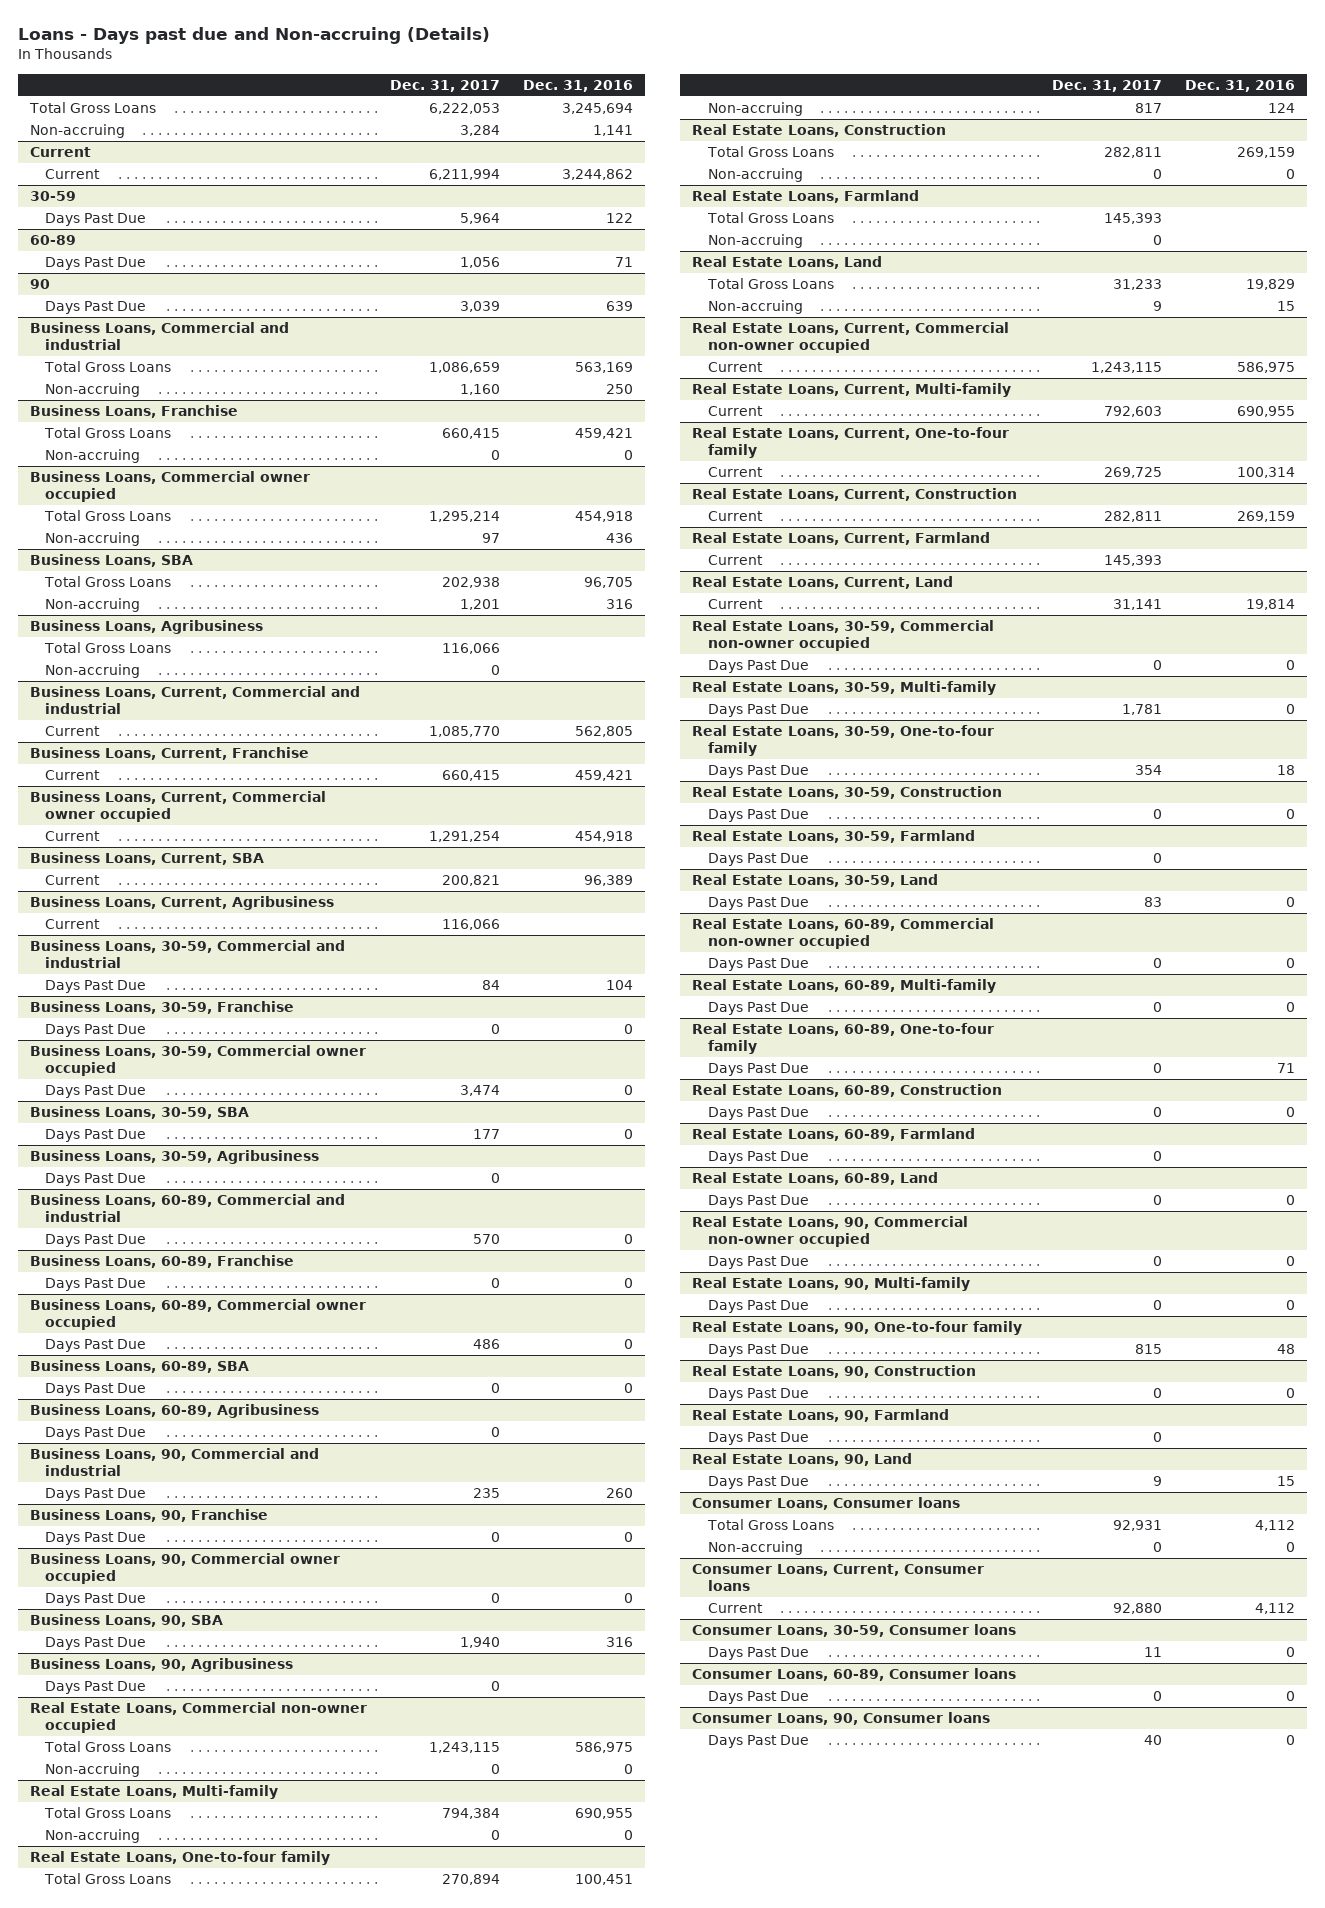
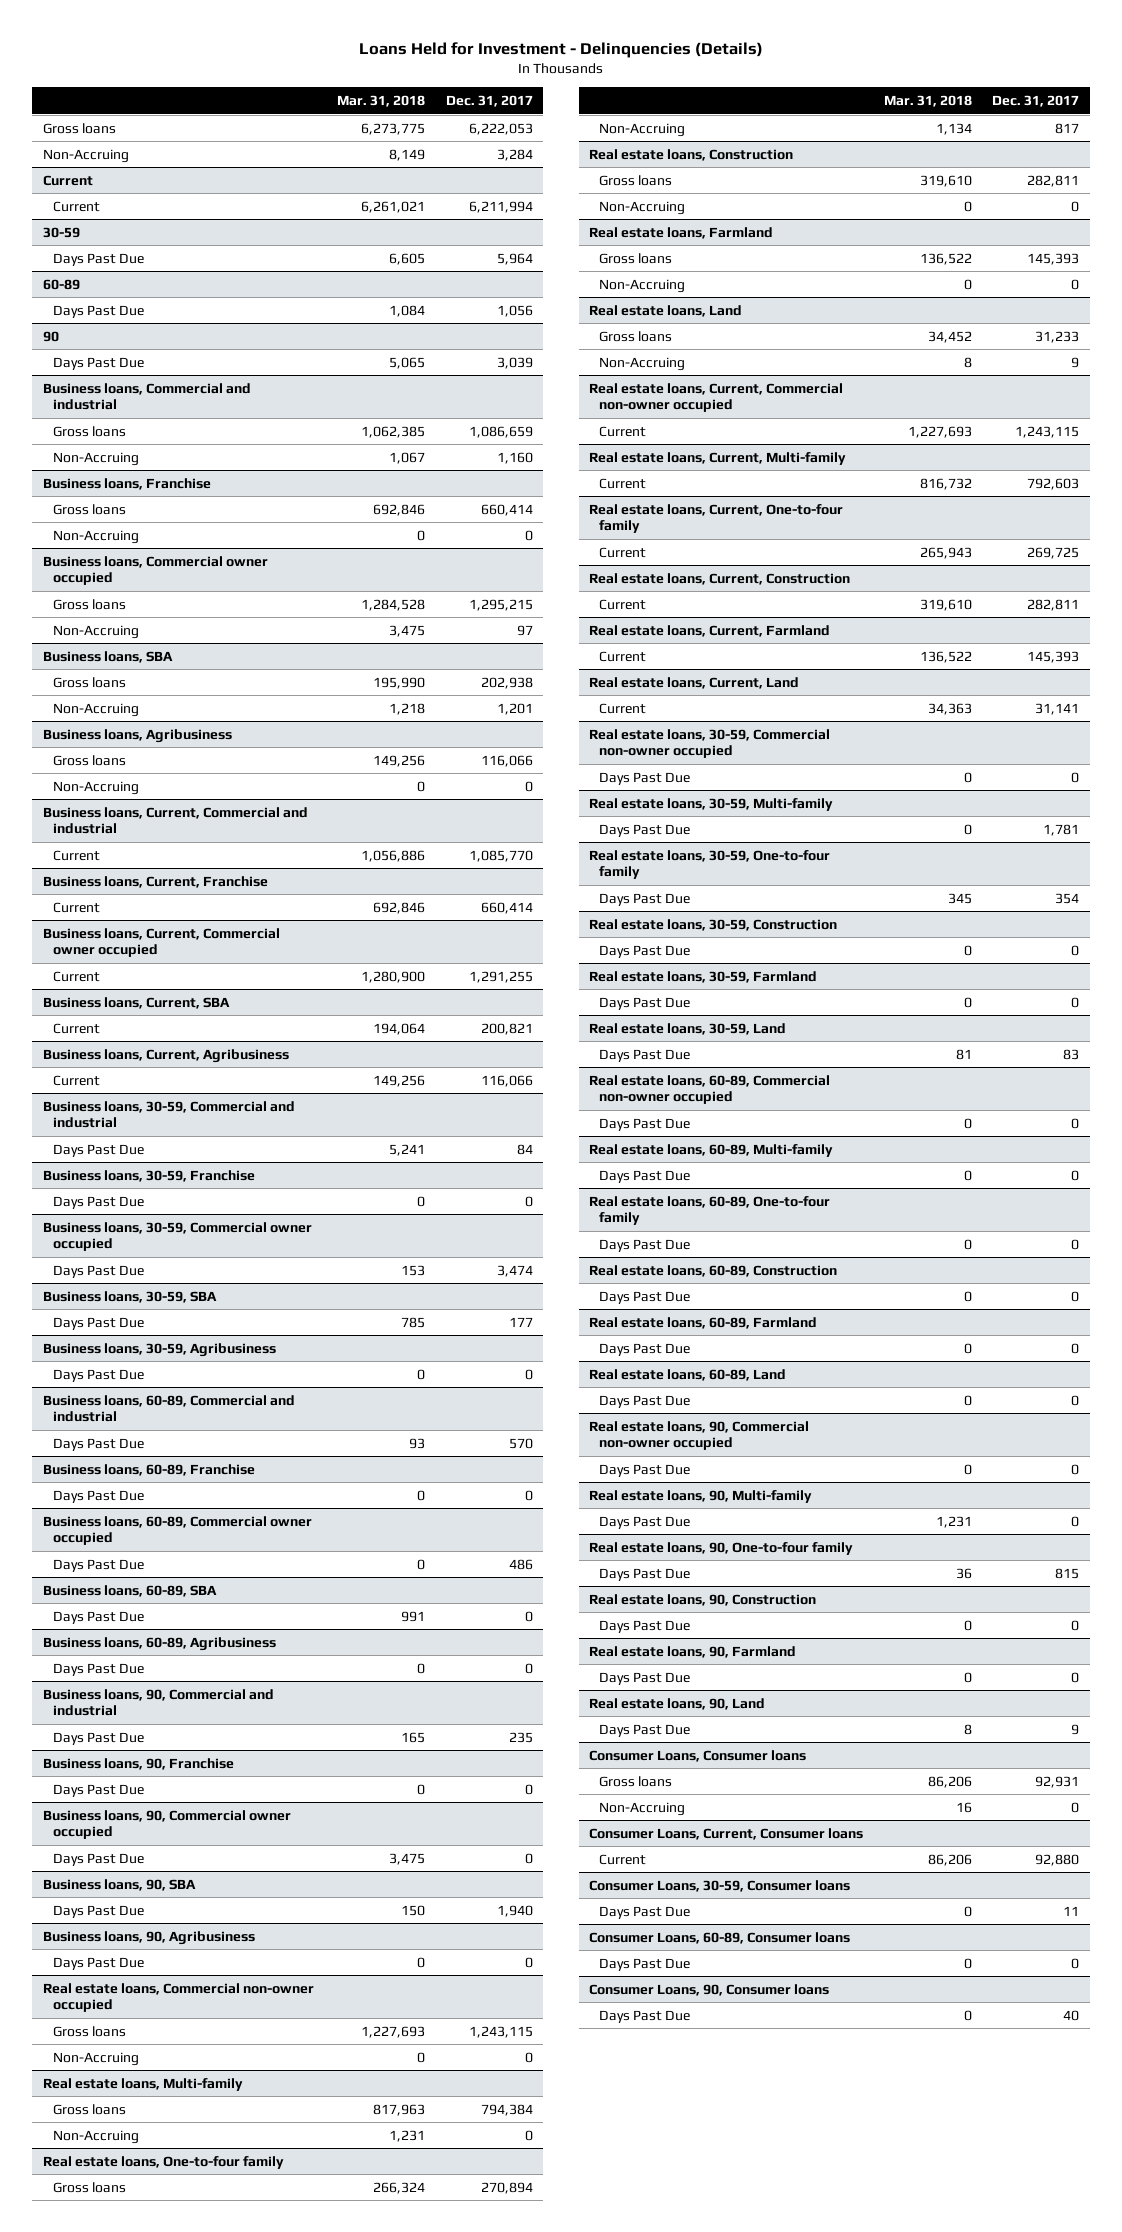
- Loans - Days past due and Non-accruing (Details)
+ Loans Held for Investment - Delinquencies (Details)
- | Dec. 31, 2017 | Dec. 31, 2016
+ | Mar. 31, 2018 | Dec. 31, 2017
- Total Gross Loans | 6,222,053 | 3,245,694
- Non-accruing | 3,284 | 1,141
+ Gross loans | 6,273,775 | 6,222,053
+ Non-Accruing | 8,149 | 3,284
- Business Loans, Commercial and industrial
- Total Gross Loans | 1,086,659 | 563,169
- Non-accruing | 1,160 | 250
- Business Loans, Franchise
- Total Gross Loans | 660,415 | 459,421
- Non-accruing | 0 | 0
- Business Loans, Commercial owner occupied
- Total Gross Loans | 1,295,214 | 454,918
- Non-accruing | 97 | 436
- Business Loans, SBA
- Total Gross Loans | 202,938 | 96,705
- Non-accruing | 1,201 | 316
- Business Loans, Agribusiness
- Total Gross Loans | 116,066 |
- Non-accruing | 0 |
- Business Loans, Current, Commercial and industrial
+ Business loans, Commercial and industrial
+ Gross loans | 1,062,385 | 1,086,659
+ Non-Accruing | 1,067 | 1,160
+ Business loans, Franchise
+ Gross loans | 692,846 | 660,414
+ Non-Accruing | 0 | 0
+ Business loans, Commercial owner occupied
+ Gross loans | 1,284,528 | 1,295,215
+ Non-Accruing | 3,475 | 97
+ Business loans, SBA
+ Gross loans | 195,990 | 202,938
+ Non-Accruing | 1,218 | 1,201
+ Business loans, Agribusiness
+ Gross loans | 149,256 | 116,066
+ Non-Accruing | 0 | 0
+ Business loans, Current, Commercial and industrial
- Business Loans, Current, Franchise
- Current | 660,415 | 459,421
- Business Loans, Current, Commercial owner occupied
- Current | 1,291,254 | 454,918
- Business Loans, Current, SBA
+ Business loans, Current, Franchise
+ Current | 692,846 | 660,414
+ Business loans, Current, Commercial owner occupied
+ Current | 1,280,900 | 1,291,255
+ Business loans, Current, SBA
- Business Loans, Current, Agribusiness
+ Business loans, Current, Agribusiness
- Business Loans, 30-59, Commercial and industrial
+ Business loans, 30-59, Commercial and industrial
- Business Loans, 30-59, Franchise
+ Business loans, 30-59, Franchise
- Business Loans, 30-59, Commercial owner occupied
+ Business loans, 30-59, Commercial owner occupied
- Business Loans, 30-59, SBA
+ Business loans, 30-59, SBA
- Business Loans, 30-59, Agribusiness
+ Business loans, 30-59, Agribusiness
- Business Loans, 60-89, Commercial and industrial
+ Business loans, 60-89, Commercial and industrial
- Business Loans, 60-89, Franchise
+ Business loans, 60-89, Franchise
- Business Loans, 60-89, Commercial owner occupied
+ Business loans, 60-89, Commercial owner occupied
- Business Loans, 60-89, SBA
+ Business loans, 60-89, SBA
- Business Loans, 60-89, Agribusiness
+ Business loans, 60-89, Agribusiness
- Business Loans, 90, Commercial and industrial
+ Business loans, 90, Commercial and industrial
- Business Loans, 90, Franchise
+ Business loans, 90, Franchise
- Business Loans, 90, Commercial owner occupied
+ Business loans, 90, Commercial owner occupied
- Business Loans, 90, SBA
+ Business loans, 90, SBA
- Business Loans, 90, Agribusiness
+ Business loans, 90, Agribusiness
- Real Estate Loans, Commercial non-owner occupied
- Total Gross Loans | 1,243,115 | 586,975
- Non-accruing | 0 | 0
- Real Estate Loans, Multi-family
- Total Gross Loans | 794,384 | 690,955
- Non-accruing | 0 | 0
- Real Estate Loans, One-to-four family
- Total Gross Loans | 270,894 | 100,451
- Non-accruing | 817 | 124
- Real Estate Loans, Construction
- Total Gross Loans | 282,811 | 269,159
- Non-accruing | 0 | 0
- Real Estate Loans, Farmland
- Total Gross Loans | 145,393 |
- Non-accruing | 0 |
- Real Estate Loans, Land
- Total Gross Loans | 31,233 | 19,829
- Non-accruing | 9 | 15
- Real Estate Loans, Current, Commercial non-owner occupied
+ Real estate loans, Commercial non-owner occupied
+ Gross loans | 1,227,693 | 1,243,115
+ Non-Accruing | 0 | 0
+ Real estate loans, Multi-family
+ Gross loans | 817,963 | 794,384
+ Non-Accruing | 1,231 | 0
+ Real estate loans, One-to-four family
+ Gross loans | 266,324 | 270,894
+ Non-Accruing | 1,134 | 817
+ Real estate loans, Construction
+ Gross loans | 319,610 | 282,811
+ Non-Accruing | 0 | 0
+ Real estate loans, Farmland
+ Gross loans | 136,522 | 145,393
+ Non-Accruing | 0 | 0
+ Real estate loans, Land
+ Gross loans | 34,452 | 31,233
+ Non-Accruing | 8 | 9
+ Real estate loans, Current, Commercial non-owner occupied
- Real Estate Loans, Current, Multi-family
+ Real estate loans, Current, Multi-family
- Real Estate Loans, Current, One-to-four family
+ Real estate loans, Current, One-to-four family
- Real Estate Loans, Current, Construction
+ Real estate loans, Current, Construction
- Real Estate Loans, Current, Farmland
+ Real estate loans, Current, Farmland
- Real Estate Loans, Current, Land
+ Real estate loans, Current, Land
- Real Estate Loans, 30-59, Commercial non-owner occupied
+ Real estate loans, 30-59, Commercial non-owner occupied
- Real Estate Loans, 30-59, Multi-family
+ Real estate loans, 30-59, Multi-family
- Real Estate Loans, 30-59, One-to-four family
+ Real estate loans, 30-59, One-to-four family
- Real Estate Loans, 30-59, Construction
+ Real estate loans, 30-59, Construction
- Real Estate Loans, 30-59, Farmland
+ Real estate loans, 30-59, Farmland
- Real Estate Loans, 30-59, Land
+ Real estate loans, 30-59, Land
- Real Estate Loans, 60-89, Commercial non-owner occupied
+ Real estate loans, 60-89, Commercial non-owner occupied
- Real Estate Loans, 60-89, Multi-family
+ Real estate loans, 60-89, Multi-family
- Real Estate Loans, 60-89, One-to-four family
+ Real estate loans, 60-89, One-to-four family
- Real Estate Loans, 60-89, Construction
+ Real estate loans, 60-89, Construction
- Real Estate Loans, 60-89, Farmland
+ Real estate loans, 60-89, Farmland
- Real Estate Loans, 60-89, Land
+ Real estate loans, 60-89, Land
- Real Estate Loans, 90, Commercial non-owner occupied
+ Real estate loans, 90, Commercial non-owner occupied
- Real Estate Loans, 90, Multi-family
+ Real estate loans, 90, Multi-family
- Real Estate Loans, 90, One-to-four family
+ Real estate loans, 90, One-to-four family
- Real Estate Loans, 90, Construction
+ Real estate loans, 90, Construction
- Real Estate Loans, 90, Farmland
+ Real estate loans, 90, Farmland
- Real Estate Loans, 90, Land
+ Real estate loans, 90, Land
@ Consumer Loans, Consumer loans
- Total Gross Loans | 92,931 | 4,112
- Non-accruing | 0 | 0
+ Gross loans | 86,206 | 92,931
+ Non-Accruing | 16 | 0

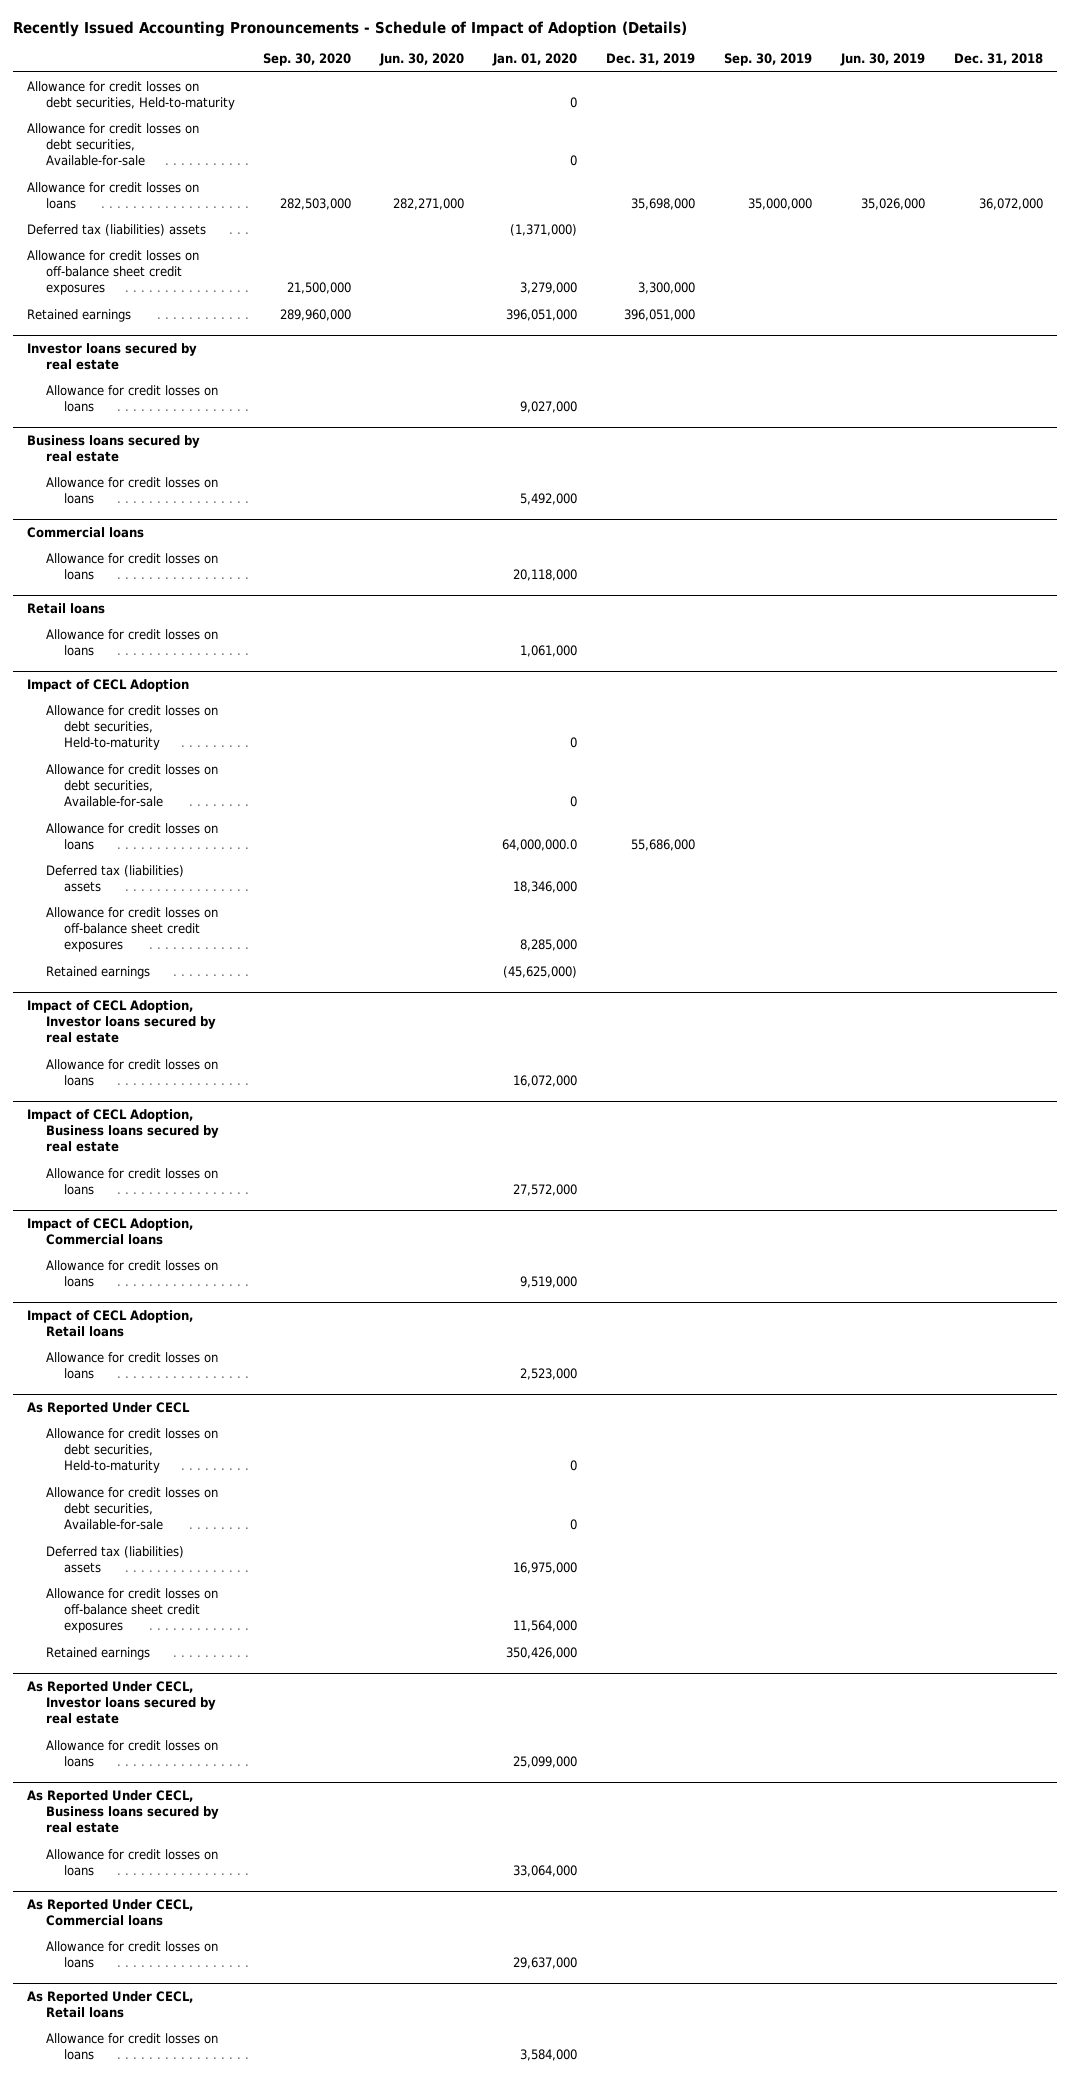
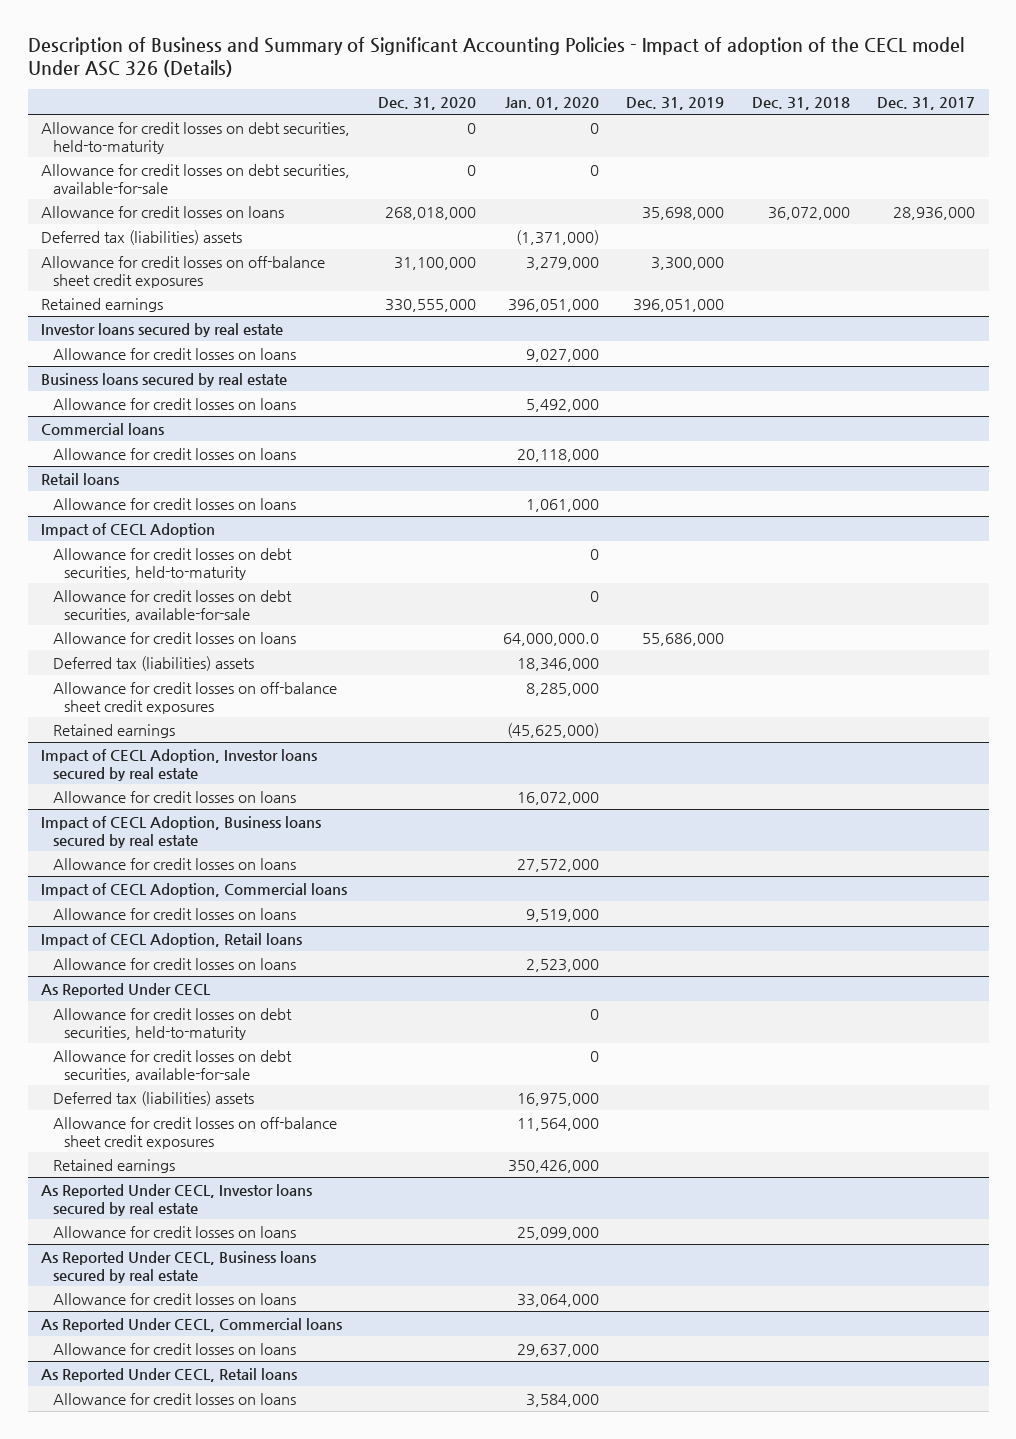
- Recently Issued Accounting Pronouncements - Schedule of Impact of Adoption (Details)
+ Description of Business and Summary of Significant Accounting Policies - Impact of adoption of the CECL model Under ASC 326 (Details)
- | Sep. 30, 2020 | Jun. 30, 2020 | Jan. 01, 2020 | Dec. 31, 2019 | Sep. 30, 2019 | Jun. 30, 2019 | Dec. 31, 2018
+ | Dec. 31, 2020 | Jan. 01, 2020 | Dec. 31, 2019 | Dec. 31, 2018 | Dec. 31, 2017
- Allowance for credit losses on debt securities, Held-to-maturity | | | 0 | | | |
- Allowance for credit losses on debt securities, Available-for-sale | | | 0 | | | |
+ Allowance for credit losses on debt securities, held-to-maturity | 0 | 0 | | |
+ Allowance for credit losses on debt securities, available-for-sale | 0 | 0 | | |
@ Impact of CECL Adoption
- Allowance for credit losses on debt securities, Held-to-maturity | | | 0 | | | |
- Allowance for credit losses on debt securities, Available-for-sale | | | 0 | | | |
+ Allowance for credit losses on debt securities, held-to-maturity | | 0 | | |
+ Allowance for credit losses on debt securities, available-for-sale | | 0 | | |
@ As Reported Under CECL
- Allowance for credit losses on debt securities, Held-to-maturity | | | 0 | | | |
- Allowance for credit losses on debt securities, Available-for-sale | | | 0 | | | |
+ Allowance for credit losses on debt securities, held-to-maturity | | 0 | | |
+ Allowance for credit losses on debt securities, available-for-sale | | 0 | | |

